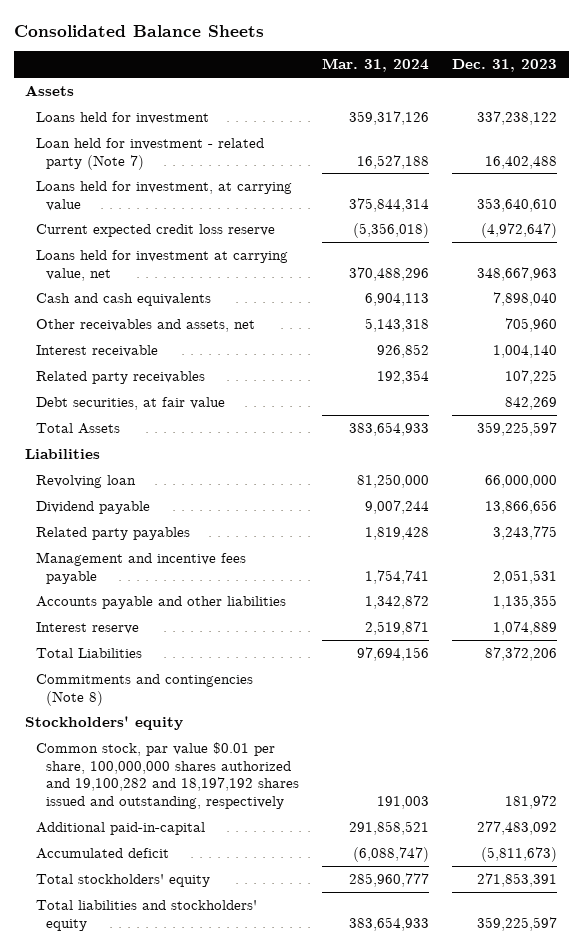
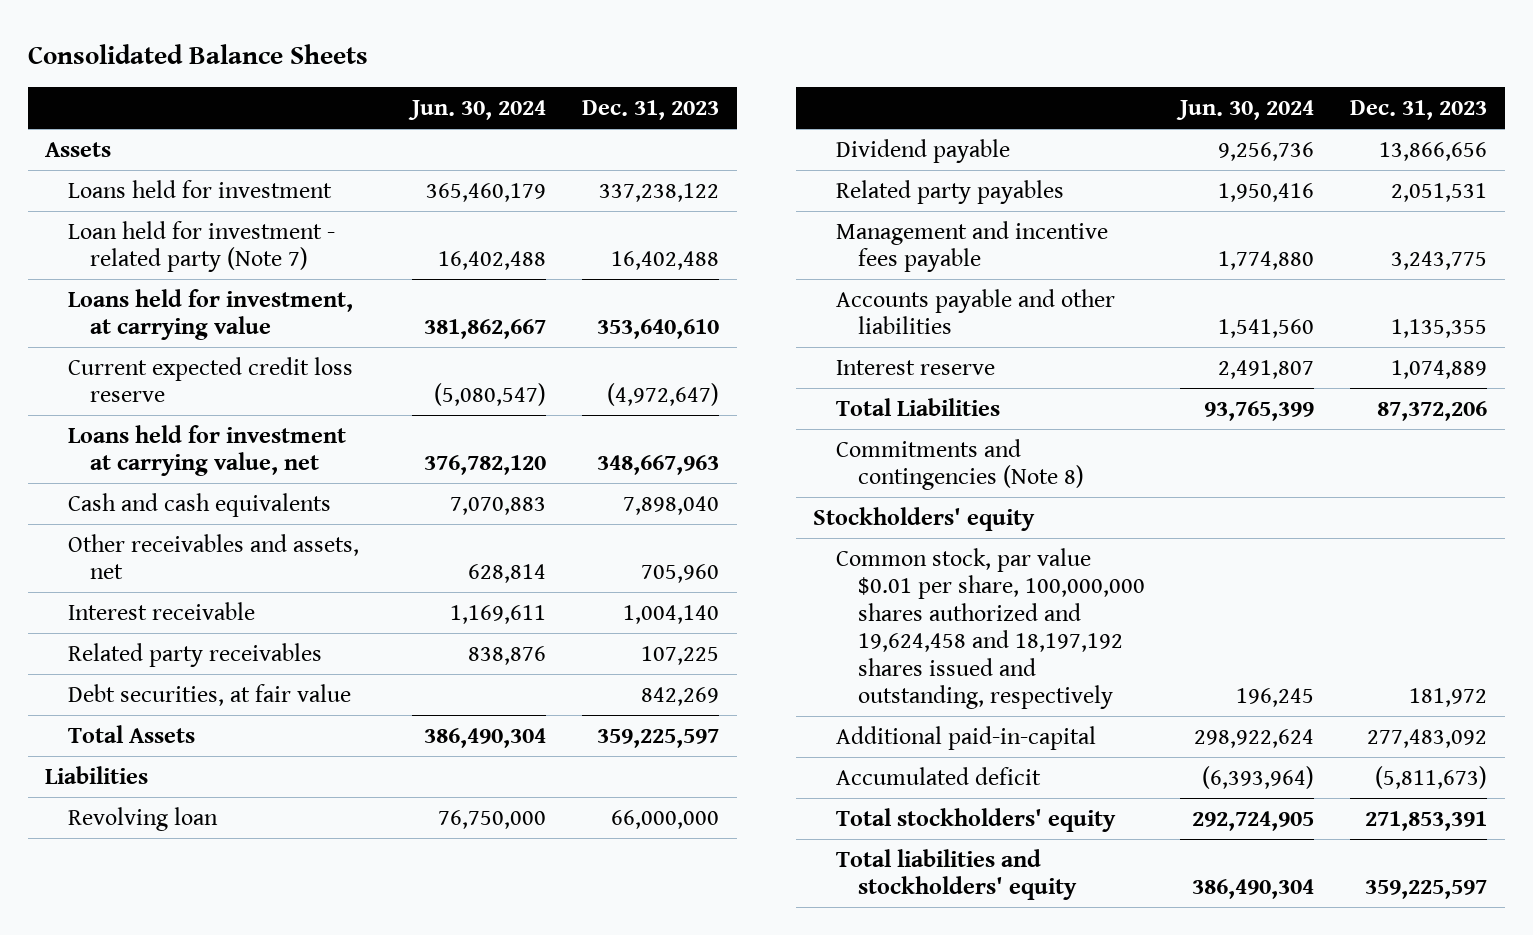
- | Mar. 31, 2024 | Dec. 31, 2023
+ | Jun. 30, 2024 | Dec. 31, 2023
- Related party payables | 1,819,428 | 3,243,775
- Management and incentive fees payable | 1,754,741 | 2,051,531
+ Related party payables | 1,950,416 | 2,051,531
+ Management and incentive fees payable | 1,774,880 | 3,243,775
- Common stock, par value $0.01 per share, 100,000,000 shares authorized and 19,100,282 and 18,197,192 shares issued and outstanding, respectively | 191,003 | 181,972
+ Common stock, par value $0.01 per share, 100,000,000 shares authorized and 19,624,458 and 18,197,192 shares issued and outstanding, respectively | 196,245 | 181,972

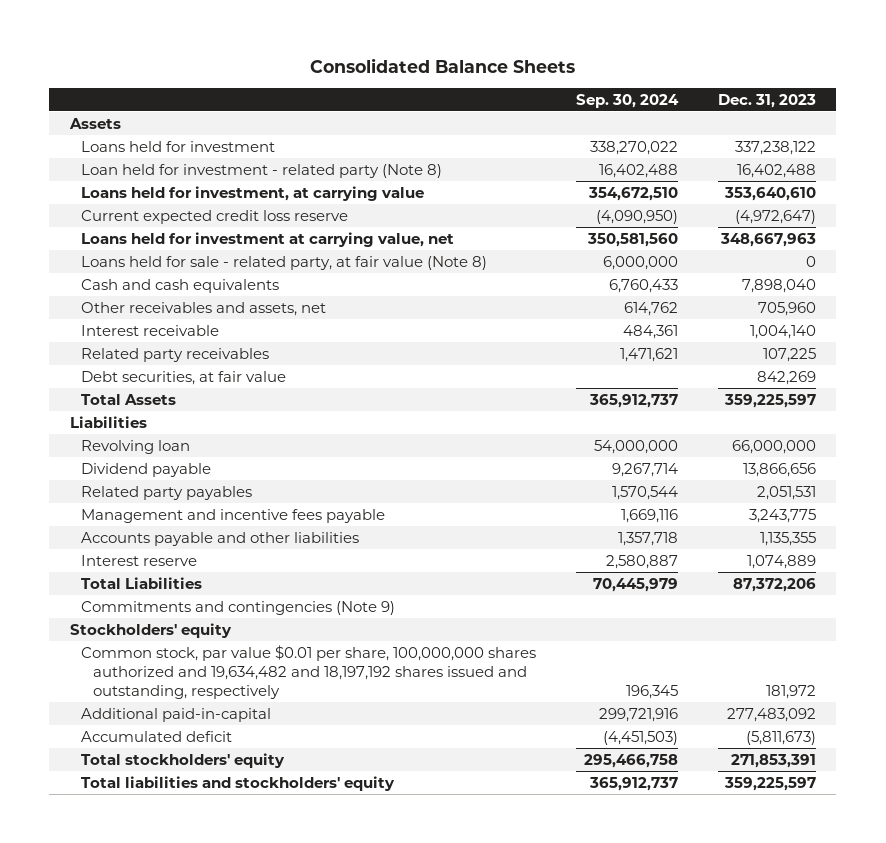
- | Jun. 30, 2024 | Dec. 31, 2023
+ | Sep. 30, 2024 | Dec. 31, 2023
- Loan held for investment - related party (Note 7) | 16,402,488 | 16,402,488
+ Loan held for investment - related party (Note 8) | 16,402,488 | 16,402,488
+ Loans held for sale - related party, at fair value (Note 8) | 6,000,000 | 0
- Commitments and contingencies (Note 8)
+ Commitments and contingencies (Note 9)
- Common stock, par value $0.01 per share, 100,000,000 shares authorized and 19,624,458 and 18,197,192 shares issued and outstanding, respectively | 196,245 | 181,972
+ Common stock, par value $0.01 per share, 100,000,000 shares authorized and 19,634,482 and 18,197,192 shares issued and outstanding, respectively | 196,345 | 181,972

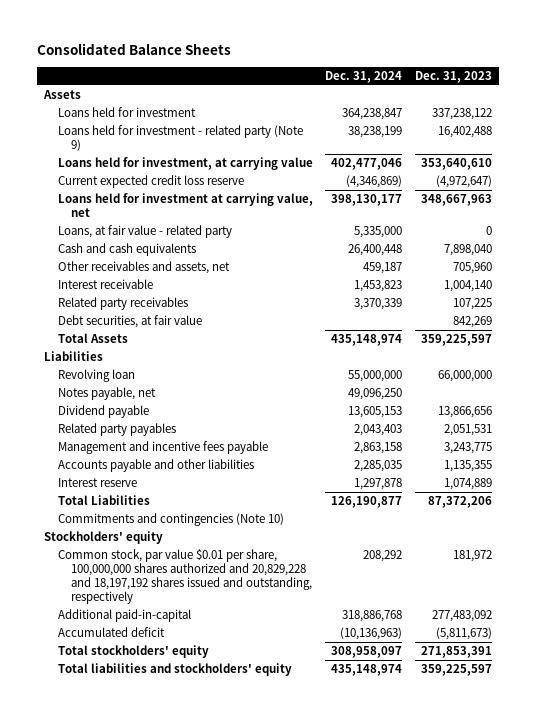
- | Sep. 30, 2024 | Dec. 31, 2023
+ | Dec. 31, 2024 | Dec. 31, 2023
- Loan held for investment - related party (Note 8) | 16,402,488 | 16,402,488
+ Loans held for investment - related party (Note 9) | 38,238,199 | 16,402,488
- Loans held for sale - related party, at fair value (Note 8) | 6,000,000 | 0
+ Loans, at fair value - related party | 5,335,000 | 0
+ Notes payable, net | 49,096,250 |
- Commitments and contingencies (Note 9)
+ Commitments and contingencies (Note 10)
- Common stock, par value $0.01 per share, 100,000,000 shares authorized and 19,634,482 and 18,197,192 shares issued and outstanding, respectively | 196,345 | 181,972
+ Common stock, par value $0.01 per share, 100,000,000 shares authorized and 20,829,228 and 18,197,192 shares issued and outstanding, respectively | 208,292 | 181,972

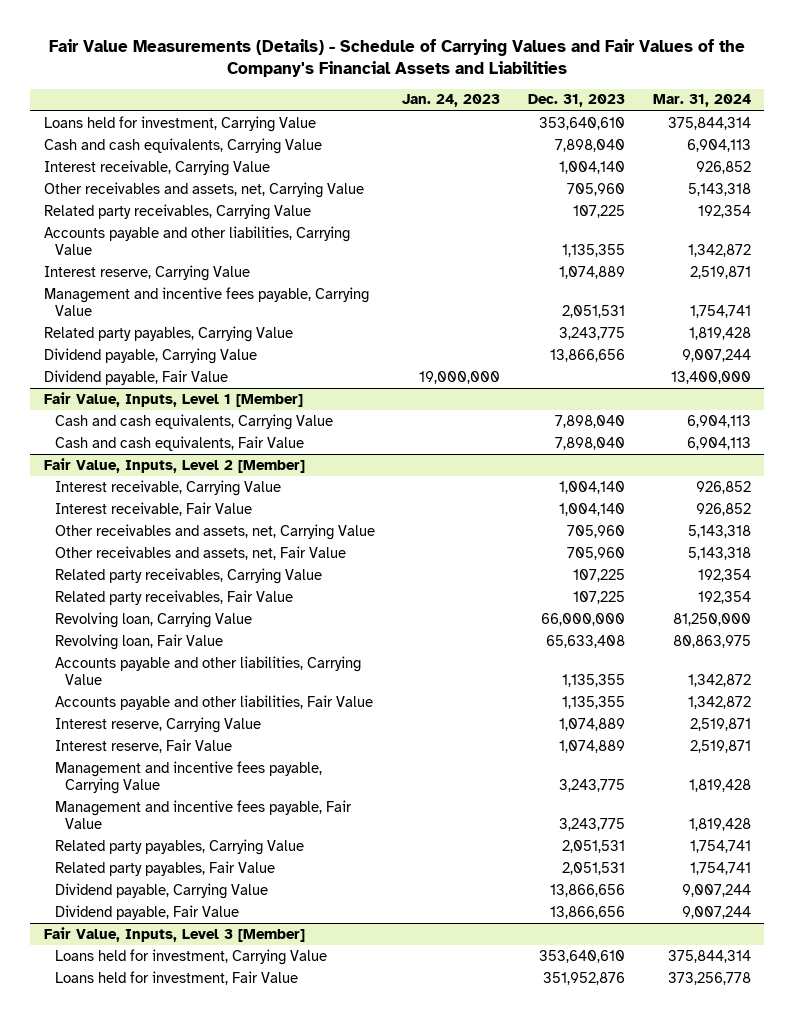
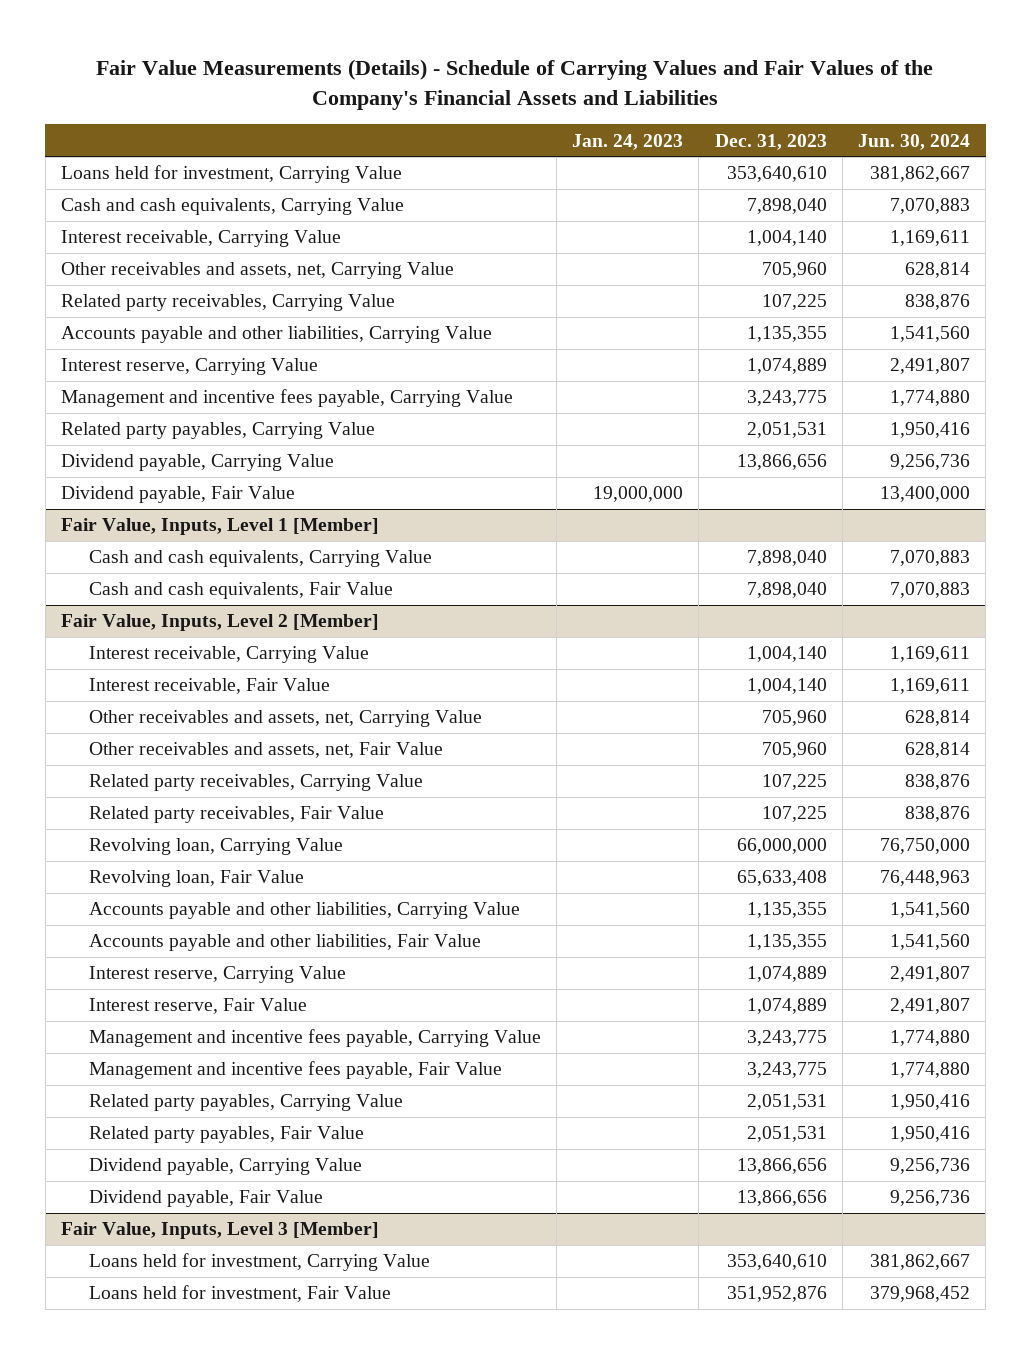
- | Jan. 24, 2023 | Dec. 31, 2023 | Mar. 31, 2024
+ | Jan. 24, 2023 | Dec. 31, 2023 | Jun. 30, 2024
- Management and incentive fees payable, Carrying Value | | 2,051,531 | 1,754,741
- Related party payables, Carrying Value | | 3,243,775 | 1,819,428
+ Management and incentive fees payable, Carrying Value | | 3,243,775 | 1,774,880
+ Related party payables, Carrying Value | | 2,051,531 | 1,950,416

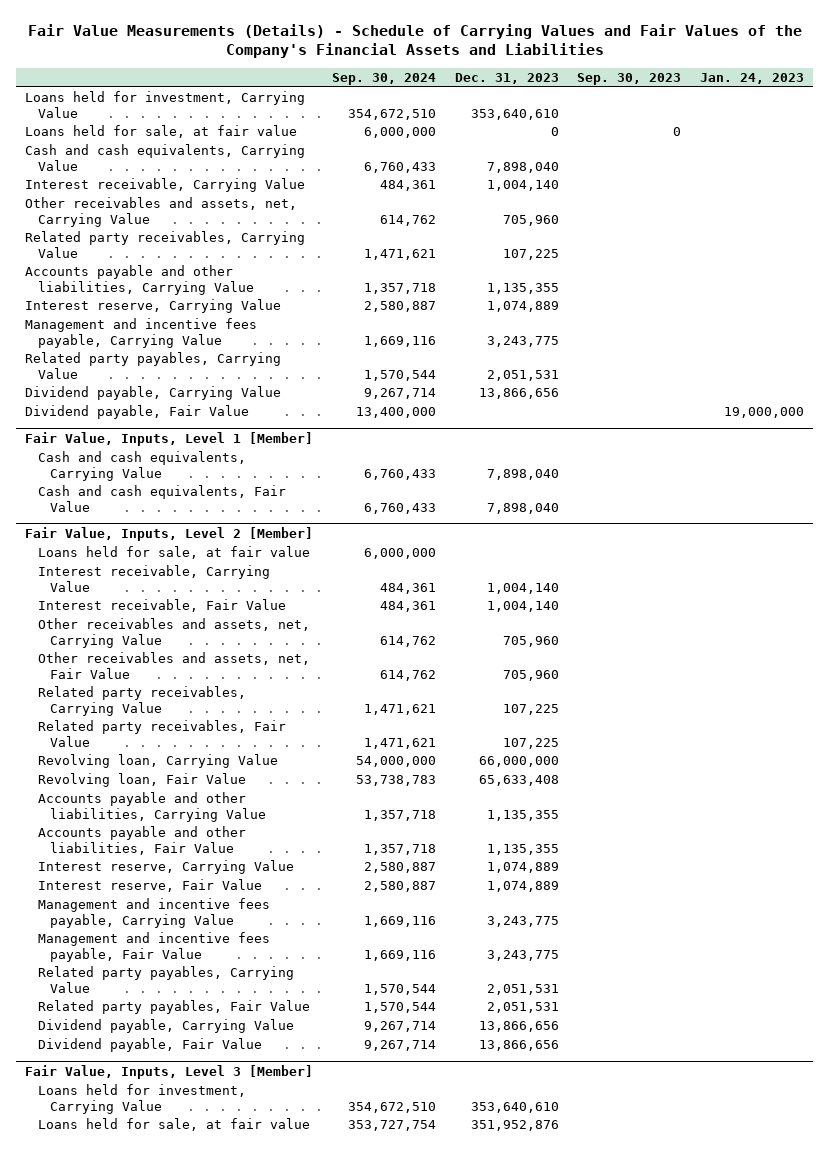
- | Jan. 24, 2023 | Dec. 31, 2023 | Jun. 30, 2024
+ | Sep. 30, 2024 | Dec. 31, 2023 | Sep. 30, 2023 | Jan. 24, 2023
+ Loans held for sale, at fair value | 6,000,000 | 0 | 0 |
@ Fair Value, Inputs, Level 2 [Member]
+ Loans held for sale, at fair value | 6,000,000 | | |
@ Fair Value, Inputs, Level 3 [Member]
- Loans held for investment, Fair Value | | 351,952,876 | 379,968,452
+ Loans held for sale, at fair value | 353,727,754 | 351,952,876 | |

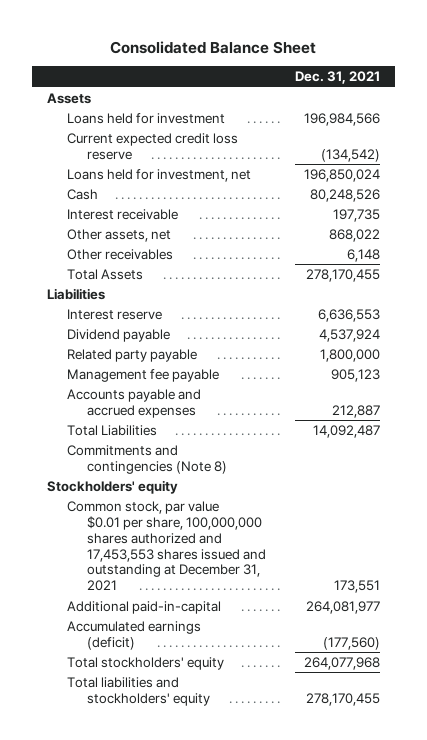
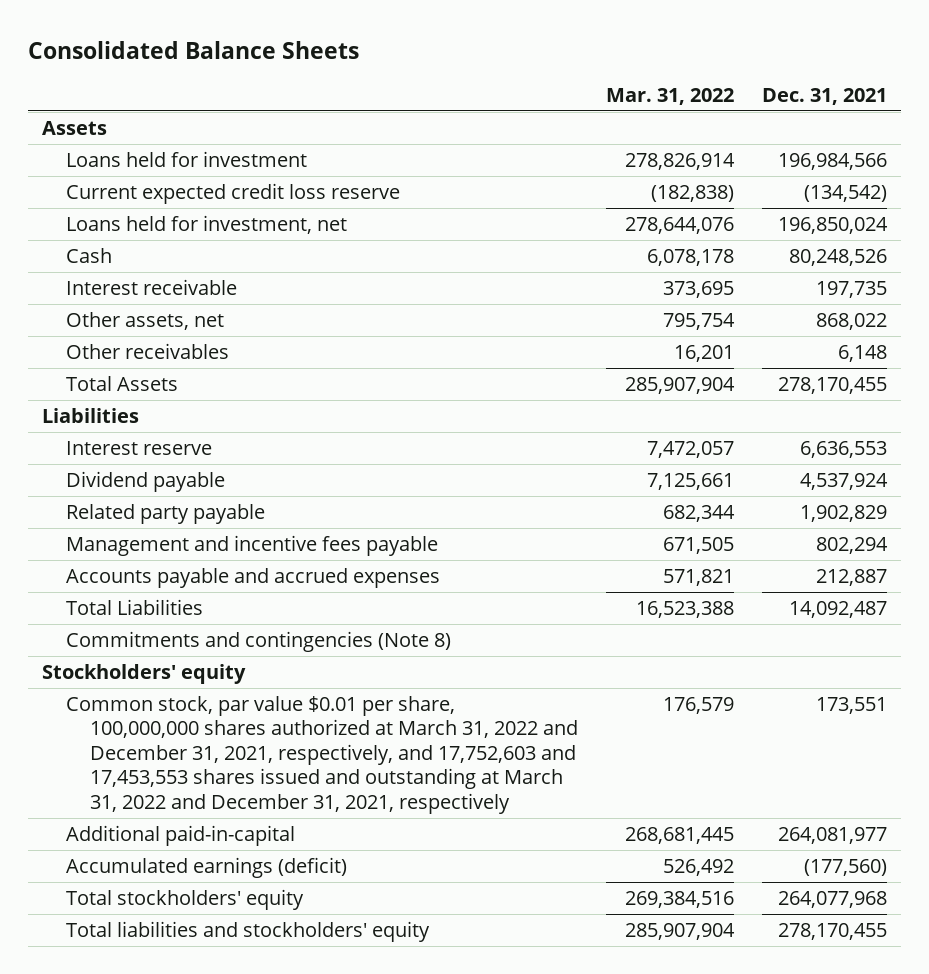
- Consolidated Balance Sheet
+ Consolidated Balance Sheets
- | Dec. 31, 2021
+ | Mar. 31, 2022 | Dec. 31, 2021
- Related party payable | 1,800,000
- Management fee payable | 905,123
+ Related party payable | 682,344 | 1,902,829
+ Management and incentive fees payable | 671,505 | 802,294
- Common stock, par value $0.01 per share, 100,000,000 shares authorized and 17,453,553 shares issued and outstanding at December 31, 2021 | 173,551
+ Common stock, par value $0.01 per share, 100,000,000 shares authorized at March 31, 2022 and December 31, 2021, respectively, and 17,752,603 and 17,453,553 shares issued and outstanding at March 31, 2022 and December 31, 2021, respectively | 176,579 | 173,551

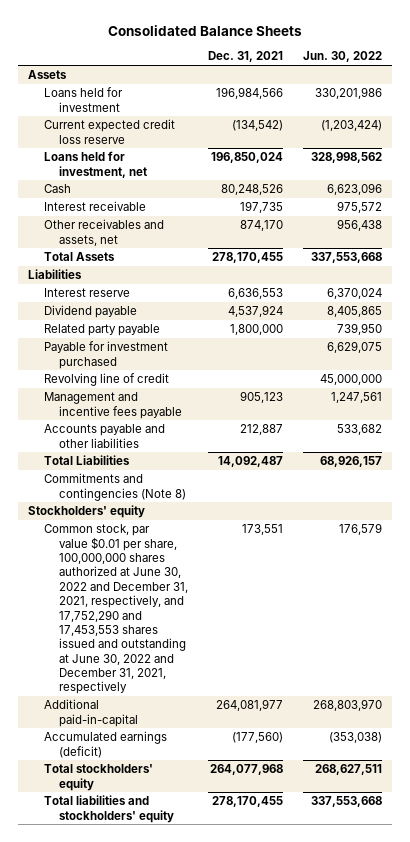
- | Mar. 31, 2022 | Dec. 31, 2021
+ | Dec. 31, 2021 | Jun. 30, 2022
- Other assets, net | 795,754 | 868,022
- Other receivables | 16,201 | 6,148
+ Other receivables and assets, net | 874,170 | 956,438
- Related party payable | 682,344 | 1,902,829
- Management and incentive fees payable | 671,505 | 802,294
- Accounts payable and accrued expenses | 571,821 | 212,887
+ Related party payable | 1,800,000 | 739,950
+ Payable for investment purchased | | 6,629,075
+ Revolving line of credit | | 45,000,000
+ Management and incentive fees payable | 905,123 | 1,247,561
+ Accounts payable and other liabilities | 212,887 | 533,682
- Common stock, par value $0.01 per share, 100,000,000 shares authorized at March 31, 2022 and December 31, 2021, respectively, and 17,752,603 and 17,453,553 shares issued and outstanding at March 31, 2022 and December 31, 2021, respectively | 176,579 | 173,551
+ Common stock, par value $0.01 per share, 100,000,000 shares authorized at June 30, 2022 and December 31, 2021, respectively, and 17,752,290 and 17,453,553 shares issued and outstanding at June 30, 2022 and December 31, 2021, respectively | 173,551 | 176,579

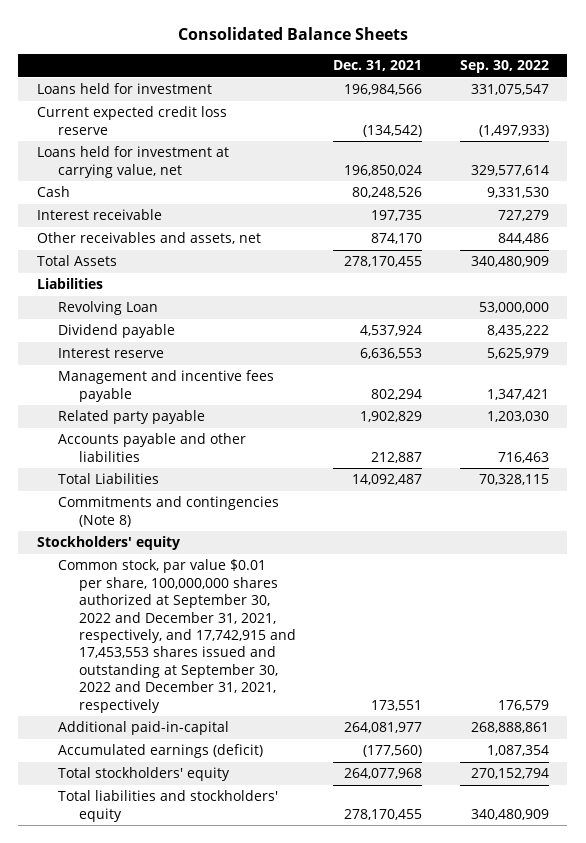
- | Dec. 31, 2021 | Jun. 30, 2022
+ | Dec. 31, 2021 | Sep. 30, 2022
- Assets
- Loans held for investment, net | 196,850,024 | 328,998,562
+ Loans held for investment at carrying value, net | 196,850,024 | 329,577,614
+ Revolving Loan | | 53,000,000
- Related party payable | 1,800,000 | 739,950
- Payable for investment purchased | | 6,629,075
- Revolving line of credit | | 45,000,000
- Management and incentive fees payable | 905,123 | 1,247,561
moved down: Interest reserve | 6,636,553 | 5,625,979
+ Management and incentive fees payable | 802,294 | 1,347,421
+ Related party payable | 1,902,829 | 1,203,030
- Common stock, par value $0.01 per share, 100,000,000 shares authorized at June 30, 2022 and December 31, 2021, respectively, and 17,752,290 and 17,453,553 shares issued and outstanding at June 30, 2022 and December 31, 2021, respectively | 173,551 | 176,579
+ Common stock, par value $0.01 per share, 100,000,000 shares authorized at September 30, 2022 and December 31, 2021, respectively, and 17,742,915 and 17,453,553 shares issued and outstanding at September 30, 2022 and December 31, 2021, respectively | 173,551 | 176,579

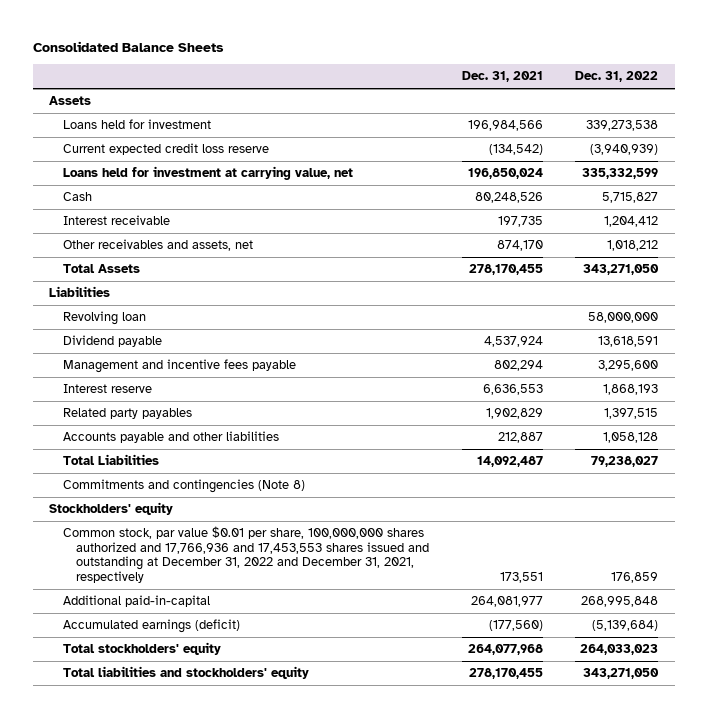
- | Dec. 31, 2021 | Sep. 30, 2022
+ | Dec. 31, 2021 | Dec. 31, 2022
+ Assets
- Revolving Loan | | 53,000,000
+ Revolving loan | | 58,000,000
- Related party payable | 1,902,829 | 1,203,030
moved down: Interest reserve | 6,636,553 | 1,868,193
+ Related party payables | 1,902,829 | 1,397,515
- Common stock, par value $0.01 per share, 100,000,000 shares authorized at September 30, 2022 and December 31, 2021, respectively, and 17,742,915 and 17,453,553 shares issued and outstanding at September 30, 2022 and December 31, 2021, respectively | 173,551 | 176,579
+ Common stock, par value $0.01 per share, 100,000,000 shares authorized and 17,766,936 and 17,453,553 shares issued and outstanding at December 31, 2022 and December 31, 2021, respectively | 173,551 | 176,859

